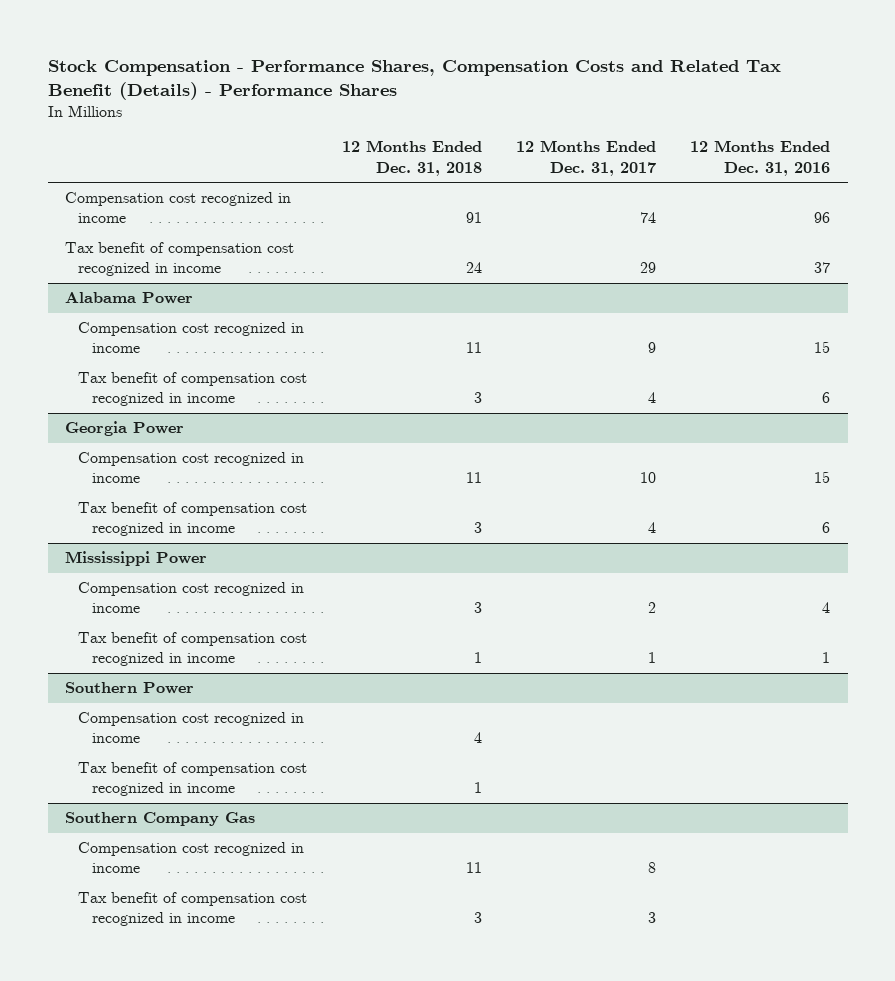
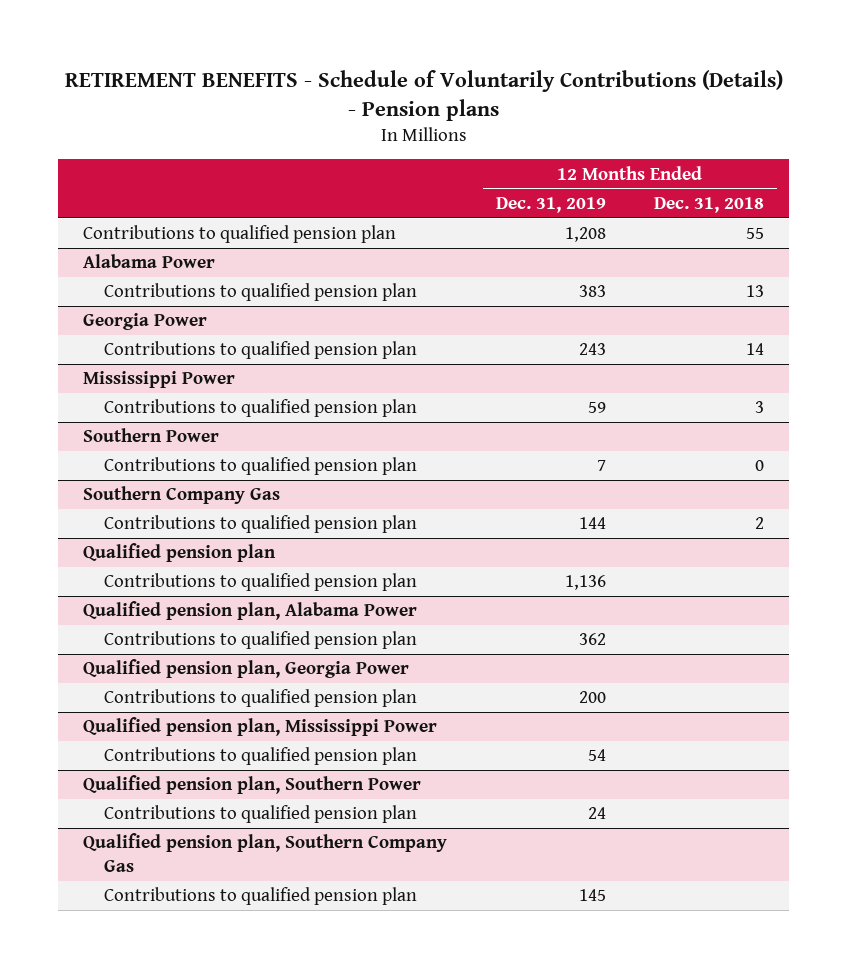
- Stock Compensation - Performance Shares, Compensation Costs and Related Tax Benefit (Details) - Performance Shares
+ RETIREMENT BENEFITS - Schedule of Voluntarily Contributions (Details) - Pension plans
- | 12 Months Ended Dec. 31, 2018 | 12 Months Ended Dec. 31, 2017 | 12 Months Ended Dec. 31, 2016
+ | 12 Months Ended Dec. 31, 2019 | 12 Months Ended Dec. 31, 2018
- Compensation cost recognized in income | 91 | 74 | 96
- Tax benefit of compensation cost recognized in income | 24 | 29 | 37
+ Contributions to qualified pension plan | 1,208 | 55
@ Alabama Power
- Compensation cost recognized in income | 11 | 9 | 15
- Tax benefit of compensation cost recognized in income | 3 | 4 | 6
+ Contributions to qualified pension plan | 383 | 13
@ Georgia Power
- Compensation cost recognized in income | 11 | 10 | 15
- Tax benefit of compensation cost recognized in income | 3 | 4 | 6
+ Contributions to qualified pension plan | 243 | 14
@ Mississippi Power
- Compensation cost recognized in income | 3 | 2 | 4
- Tax benefit of compensation cost recognized in income | 1 | 1 | 1
+ Contributions to qualified pension plan | 59 | 3
@ Southern Power
- Compensation cost recognized in income | 4 | |
- Tax benefit of compensation cost recognized in income | 1 | |
+ Contributions to qualified pension plan | 7 | 0
@ Southern Company Gas
- Compensation cost recognized in income | 11 | 8 |
- Tax benefit of compensation cost recognized in income | 3 | 3 |
+ Contributions to qualified pension plan | 144 | 2
+ Qualified pension plan
+ Contributions to qualified pension plan | 1,136 |
+ Qualified pension plan, Alabama Power
+ Contributions to qualified pension plan | 362 |
+ Qualified pension plan, Georgia Power
+ Contributions to qualified pension plan | 200 |
+ Qualified pension plan, Mississippi Power
+ Contributions to qualified pension plan | 54 |
+ Qualified pension plan, Southern Power
+ Contributions to qualified pension plan | 24 |
+ Qualified pension plan, Southern Company Gas
+ Contributions to qualified pension plan | 145 |

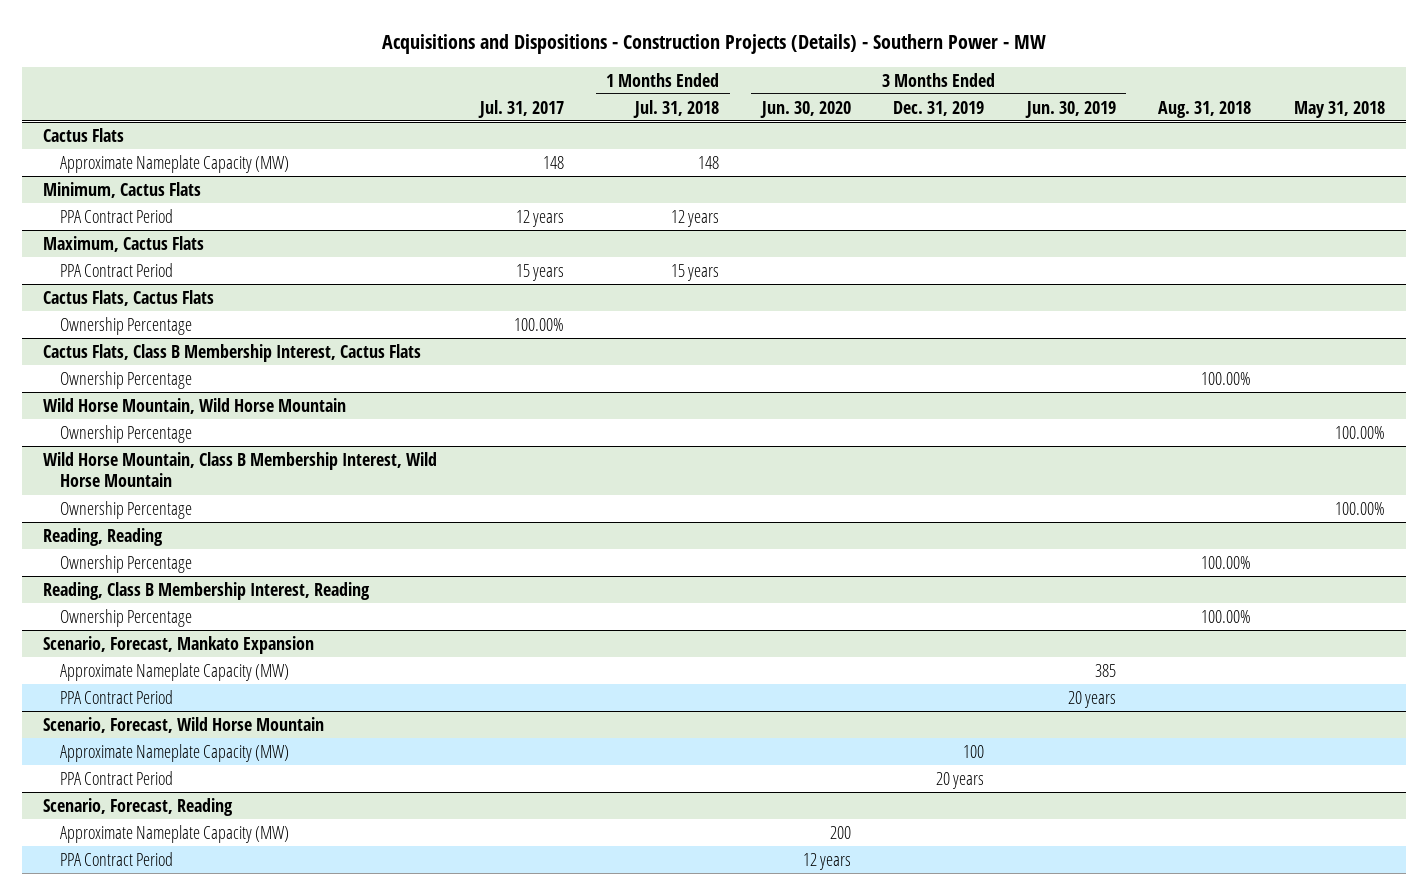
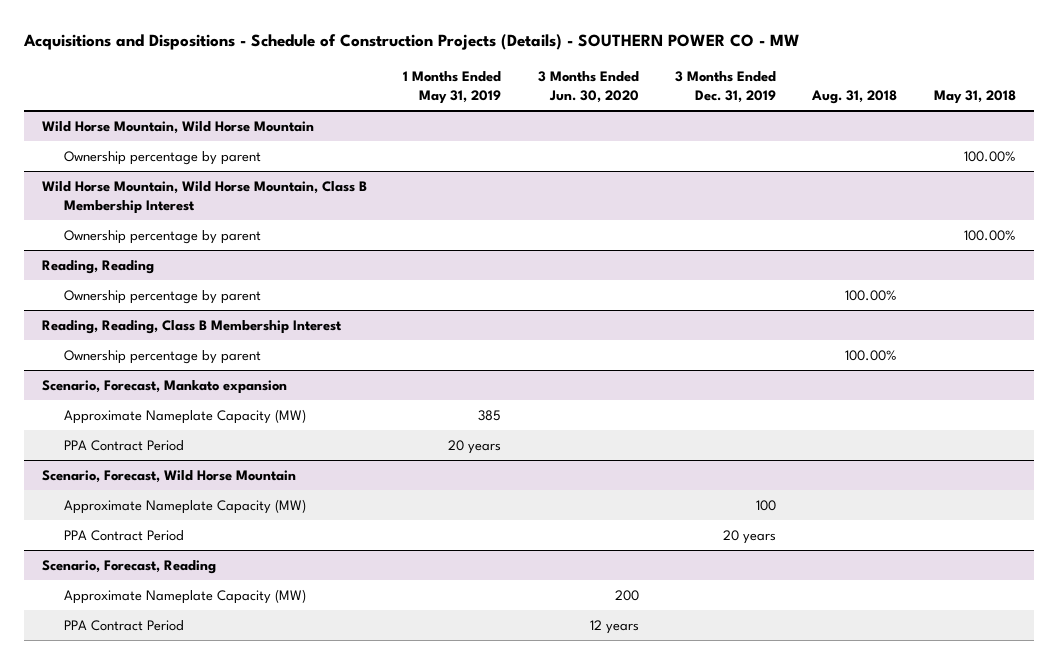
- Acquisitions and Dispositions - Construction Projects (Details) - Southern Power - MW
+ Acquisitions and Dispositions - Schedule of Construction Projects (Details) - SOUTHERN POWER CO - MW
- | Jul. 31, 2017 | 1 Months Ended Jul. 31, 2018 | 3 Months Ended Jun. 30, 2020 | 3 Months Ended Dec. 31, 2019 | 3 Months Ended Jun. 30, 2019 | Aug. 31, 2018 | May 31, 2018
+ | 1 Months Ended May 31, 2019 | 3 Months Ended Jun. 30, 2020 | 3 Months Ended Dec. 31, 2019 | Aug. 31, 2018 | May 31, 2018
- Cactus Flats
- Approximate Nameplate Capacity (MW) | 148 | 148 | | | | |
- Minimum, Cactus Flats
- PPA Contract Period | 12 years | 12 years | | | | |
- Maximum, Cactus Flats
- PPA Contract Period | 15 years | 15 years | | | | |
- Cactus Flats, Cactus Flats
- Ownership Percentage | 100.00% | | | | | |
- Cactus Flats, Class B Membership Interest, Cactus Flats
- Ownership Percentage | | | | | | 100.00% |
@ Wild Horse Mountain, Wild Horse Mountain
- Ownership Percentage | | | | | | | 100.00%
- Wild Horse Mountain, Class B Membership Interest, Wild Horse Mountain
- Ownership Percentage | | | | | | | 100.00%
@ Wild Horse Mountain, Wild Horse Mountain
+ Ownership percentage by parent | | | | | 100.00%
+ Wild Horse Mountain, Wild Horse Mountain, Class B Membership Interest
+ Ownership percentage by parent | | | | | 100.00%
@ Reading, Reading
- Ownership Percentage | | | | | | 100.00% |
- Reading, Class B Membership Interest, Reading
- Ownership Percentage | | | | | | 100.00% |
- Scenario, Forecast, Mankato Expansion
@ Reading, Reading
+ Ownership percentage by parent | | | | 100.00% |
+ Reading, Reading, Class B Membership Interest
+ Ownership percentage by parent | | | | 100.00% |
+ Scenario, Forecast, Mankato expansion

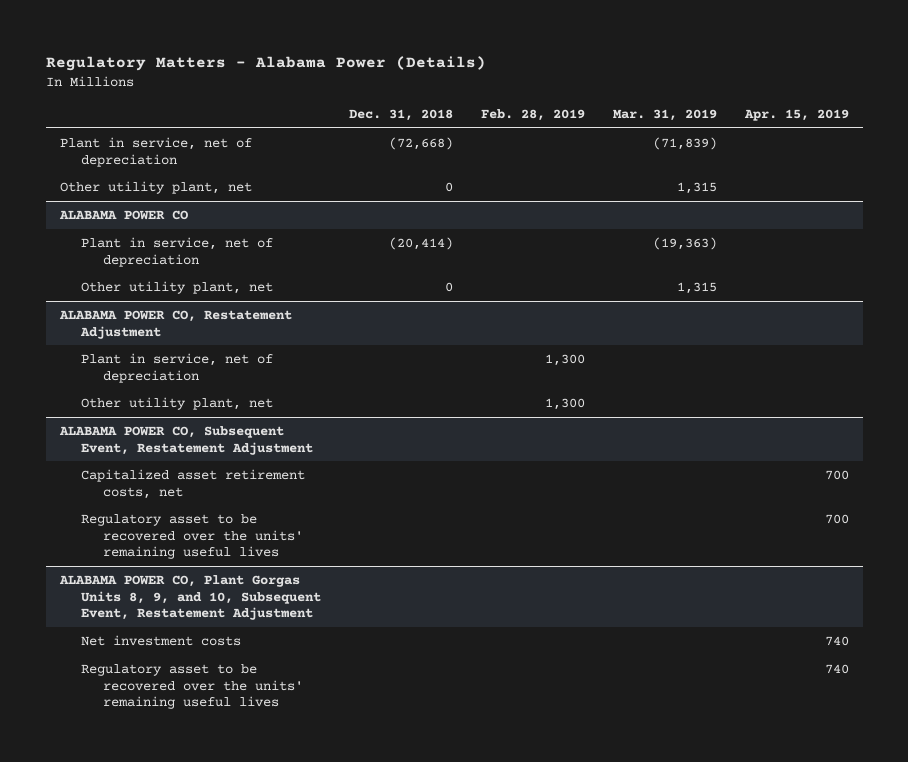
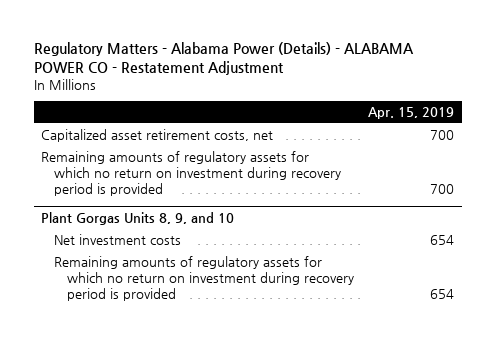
- Regulatory Matters - Alabama Power (Details)
+ Regulatory Matters - Alabama Power (Details) - ALABAMA POWER CO - Restatement Adjustment
- | Dec. 31, 2018 | Feb. 28, 2019 | Mar. 31, 2019 | Apr. 15, 2019
+ | Apr. 15, 2019
- Plant in service, net of depreciation | (72,668) | | (71,839) |
- Other utility plant, net | 0 | | 1,315 |
- ALABAMA POWER CO
- Plant in service, net of depreciation | (20,414) | | (19,363) |
- Other utility plant, net | 0 | | 1,315 |
- ALABAMA POWER CO, Restatement Adjustment
- Plant in service, net of depreciation | | 1,300 | |
- Other utility plant, net | | 1,300 | |
- ALABAMA POWER CO, Subsequent Event, Restatement Adjustment
- Capitalized asset retirement costs, net | | | | 700
- Regulatory asset to be recovered over the units' remaining useful lives | | | | 700
- ALABAMA POWER CO, Plant Gorgas Units 8, 9, and 10, Subsequent Event, Restatement Adjustment
- Net investment costs | | | | 740
- Regulatory asset to be recovered over the units' remaining useful lives | | | | 740
+ Capitalized asset retirement costs, net | 700
+ Remaining amounts of regulatory assets for which no return on investment during recovery period is provided | 700
+ Plant Gorgas Units 8, 9, and 10
+ Net investment costs | 654
+ Remaining amounts of regulatory assets for which no return on investment during recovery period is provided | 654

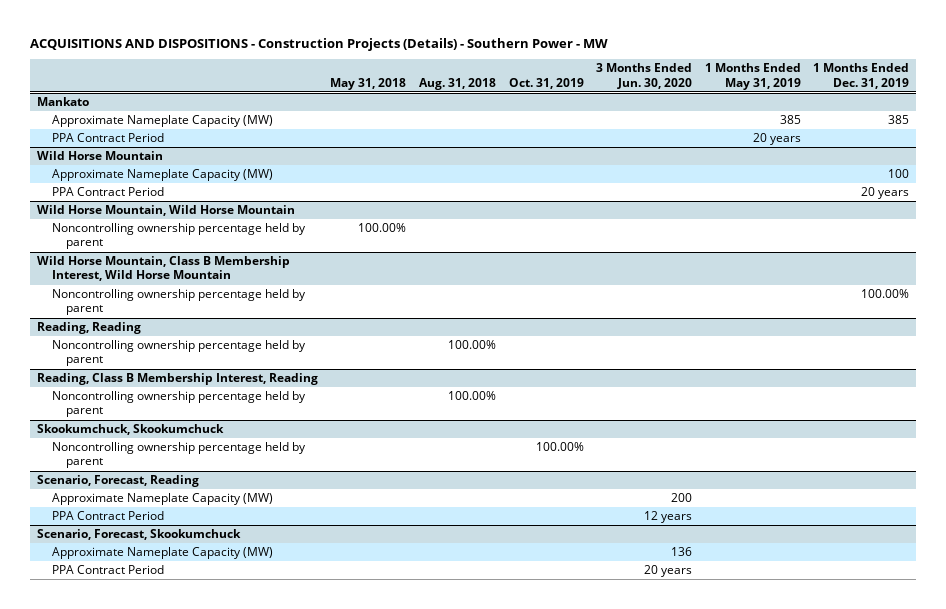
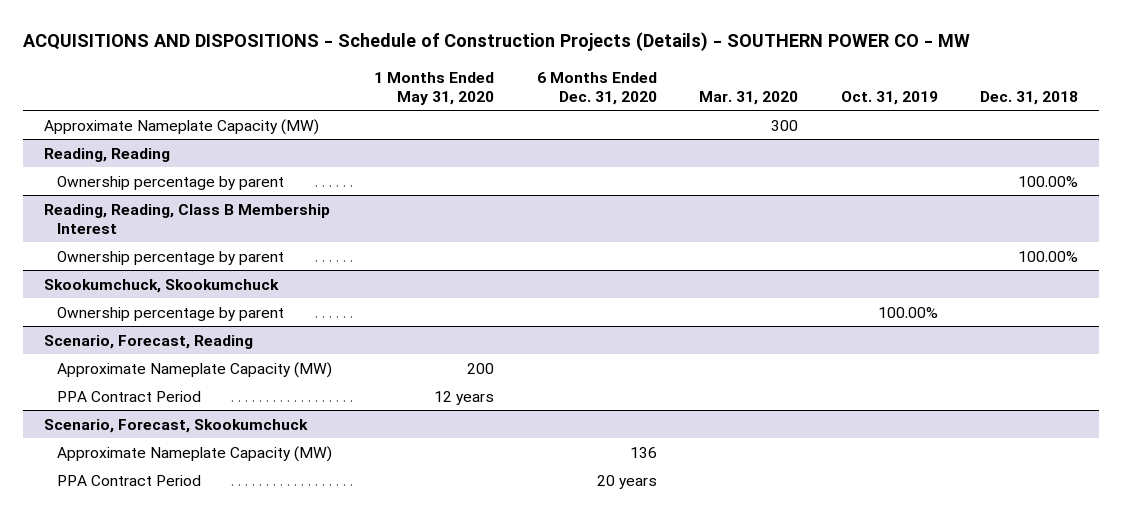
- ACQUISITIONS AND DISPOSITIONS - Construction Projects (Details) - Southern Power - MW
+ ACQUISITIONS AND DISPOSITIONS - Schedule of Construction Projects (Details) - SOUTHERN POWER CO - MW
- | May 31, 2018 | Aug. 31, 2018 | Oct. 31, 2019 | 3 Months Ended Jun. 30, 2020 | 1 Months Ended May 31, 2019 | 1 Months Ended Dec. 31, 2019
+ | 1 Months Ended May 31, 2020 | 6 Months Ended Dec. 31, 2020 | Mar. 31, 2020 | Oct. 31, 2019 | Dec. 31, 2018
- Mankato
- Approximate Nameplate Capacity (MW) | | | | | 385 | 385
- PPA Contract Period | | | | | 20 years |
- Wild Horse Mountain
- Approximate Nameplate Capacity (MW) | | | | | | 100
- PPA Contract Period | | | | | | 20 years
- Wild Horse Mountain, Wild Horse Mountain
- Noncontrolling ownership percentage held by parent | 100.00% | | | | |
- Wild Horse Mountain, Class B Membership Interest, Wild Horse Mountain
- Noncontrolling ownership percentage held by parent | | | | | | 100.00%
+ Approximate Nameplate Capacity (MW) | | | 300 | |
@ Reading, Reading
- Noncontrolling ownership percentage held by parent | | 100.00% | | | |
- Reading, Class B Membership Interest, Reading
- Noncontrolling ownership percentage held by parent | | 100.00% | | | |
@ Reading, Reading
+ Ownership percentage by parent | | | | | 100.00%
+ Reading, Reading, Class B Membership Interest
+ Ownership percentage by parent | | | | | 100.00%
@ Skookumchuck, Skookumchuck
- Noncontrolling ownership percentage held by parent | | | 100.00% | | |
+ Ownership percentage by parent | | | | 100.00% |

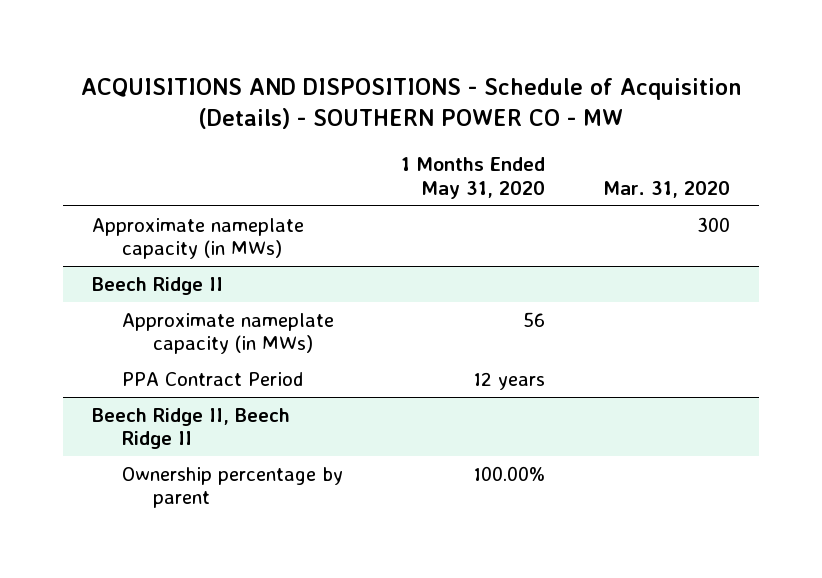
- ACQUISITIONS AND DISPOSITIONS - Schedule of Construction Projects (Details) - SOUTHERN POWER CO - MW
+ ACQUISITIONS AND DISPOSITIONS - Schedule of Acquisition (Details) - SOUTHERN POWER CO - MW
- | 1 Months Ended May 31, 2020 | 6 Months Ended Dec. 31, 2020 | Mar. 31, 2020 | Oct. 31, 2019 | Dec. 31, 2018
+ | 1 Months Ended May 31, 2020 | Mar. 31, 2020
- Approximate Nameplate Capacity (MW) | | | 300 | |
- Reading, Reading
- Ownership percentage by parent | | | | | 100.00%
- Reading, Reading, Class B Membership Interest
- Ownership percentage by parent | | | | | 100.00%
- Skookumchuck, Skookumchuck
- Ownership percentage by parent | | | | 100.00% |
- Scenario, Forecast, Reading
- Approximate Nameplate Capacity (MW) | 200 | | | |
+ Approximate nameplate capacity (in MWs) | | 300
+ Beech Ridge II
+ Approximate nameplate capacity (in MWs) | 56 |
- Scenario, Forecast, Skookumchuck
- Approximate Nameplate Capacity (MW) | | 136 | | |
- PPA Contract Period | | 20 years | | |
+ Beech Ridge II, Beech Ridge II
+ Ownership percentage by parent | 100.00% |

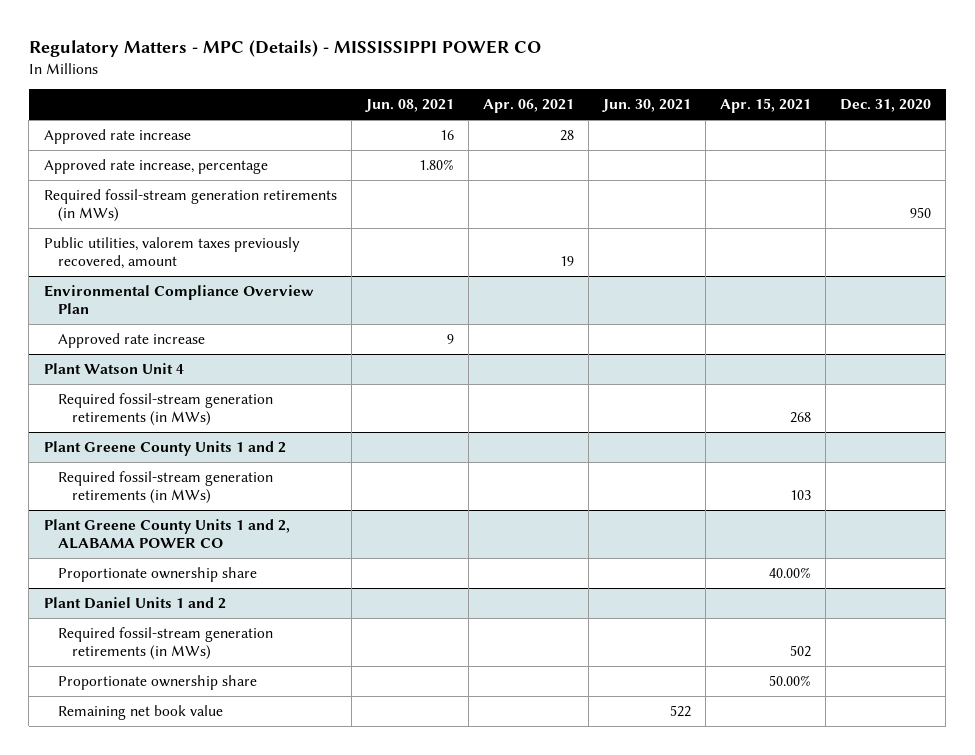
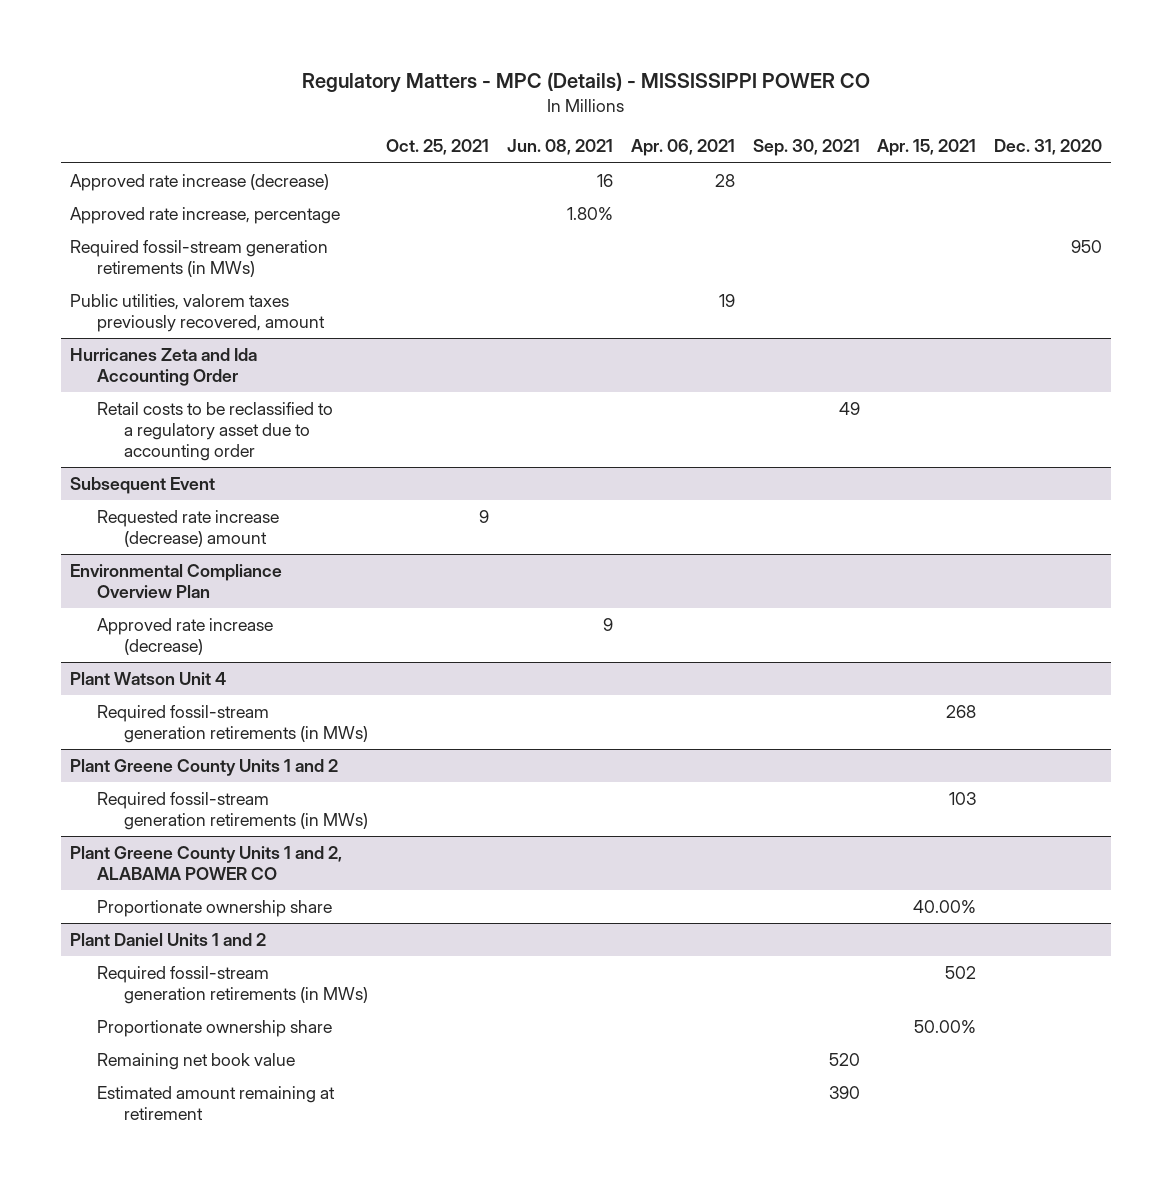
- | Jun. 08, 2021 | Apr. 06, 2021 | Jun. 30, 2021 | Apr. 15, 2021 | Dec. 31, 2020
+ | Oct. 25, 2021 | Jun. 08, 2021 | Apr. 06, 2021 | Sep. 30, 2021 | Apr. 15, 2021 | Dec. 31, 2020
- Approved rate increase | 16 | 28 | | |
+ Approved rate increase (decrease) | | 16 | 28 | | |
+ Hurricanes Zeta and Ida Accounting Order
+ Retail costs to be reclassified to a regulatory asset due to accounting order | | | | 49 | |
+ Subsequent Event
+ Requested rate increase (decrease) amount | 9 | | | | |
@ Environmental Compliance Overview Plan
- Approved rate increase | 9 | | | |
+ Approved rate increase (decrease) | | 9 | | | |
@ Plant Daniel Units 1 and 2
+ Estimated amount remaining at retirement | | | | 390 | |

